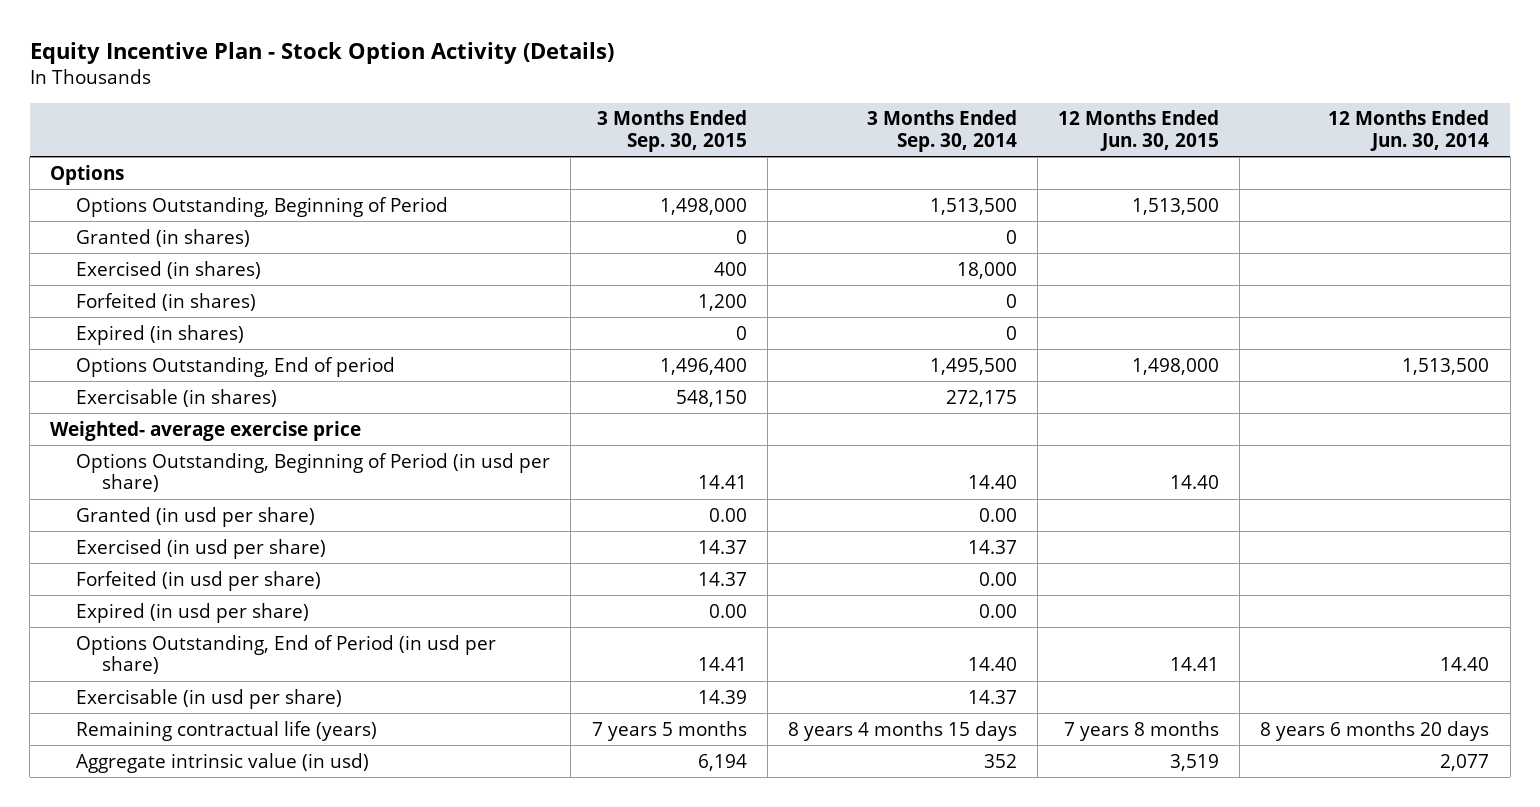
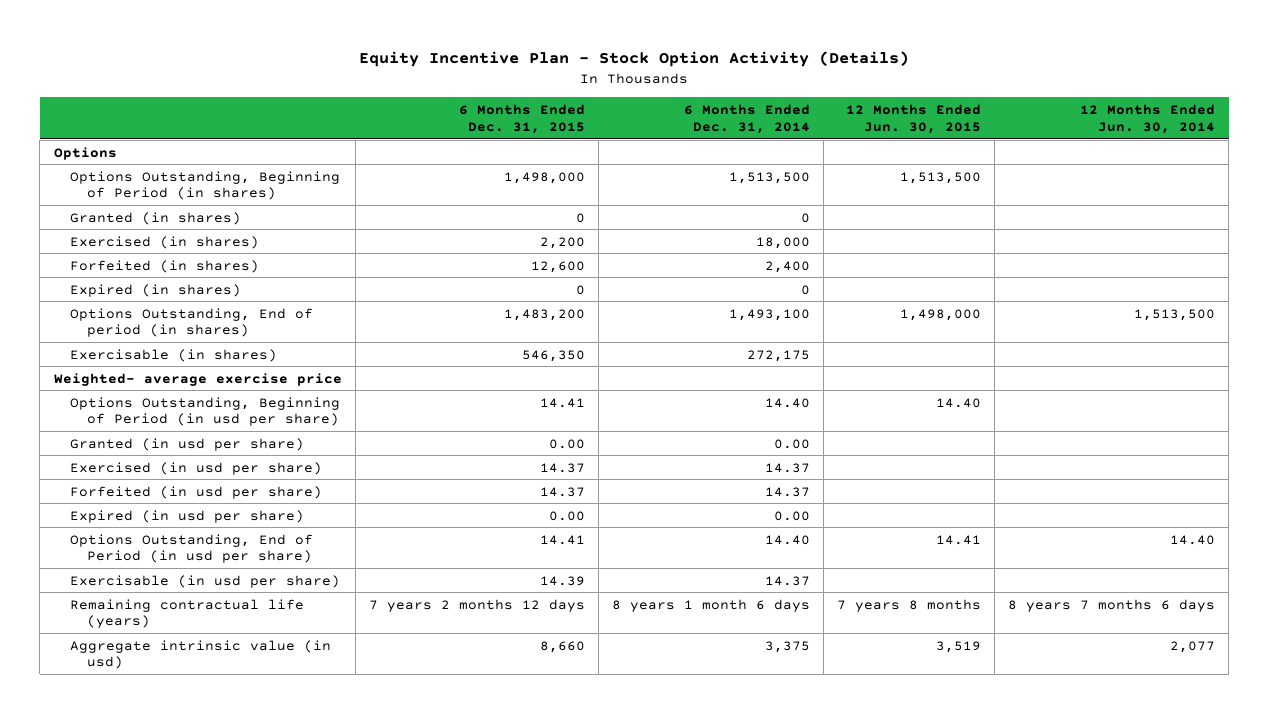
- | 3 Months Ended Sep. 30, 2015 | 3 Months Ended Sep. 30, 2014 | 12 Months Ended Jun. 30, 2015 | 12 Months Ended Jun. 30, 2014
+ | 6 Months Ended Dec. 31, 2015 | 6 Months Ended Dec. 31, 2014 | 12 Months Ended Jun. 30, 2015 | 12 Months Ended Jun. 30, 2014
- Options Outstanding, Beginning of Period | 1,498,000 | 1,513,500 | 1,513,500 |
+ Options Outstanding, Beginning of Period (in shares) | 1,498,000 | 1,513,500 | 1,513,500 |
- Options Outstanding, End of period | 1,496,400 | 1,495,500 | 1,498,000 | 1,513,500
+ Options Outstanding, End of period (in shares) | 1,483,200 | 1,493,100 | 1,498,000 | 1,513,500
- Remaining contractual life (years) | 7 years 5 months | 8 years 4 months 15 days | 7 years 8 months | 8 years 6 months 20 days
+ Remaining contractual life (years) | 7 years 2 months 12 days | 8 years 1 month 6 days | 7 years 8 months | 8 years 7 months 6 days

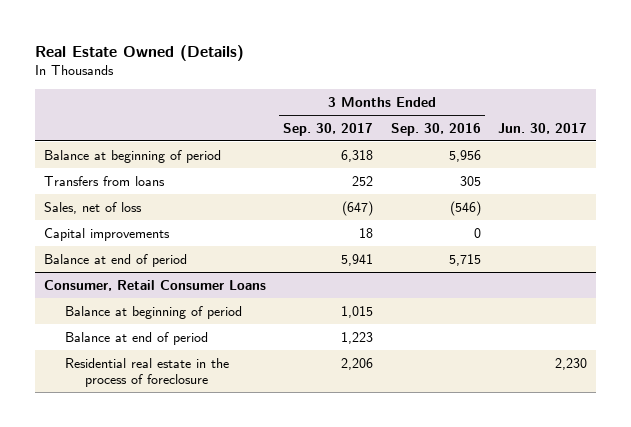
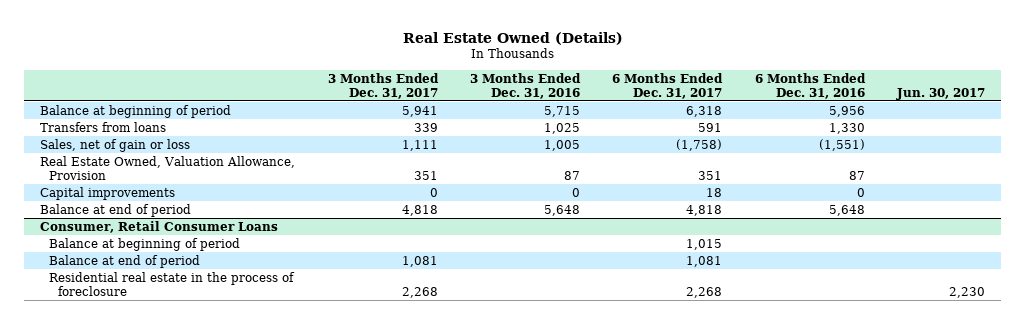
- | 3 Months Ended Sep. 30, 2017 | 3 Months Ended Sep. 30, 2016 | Jun. 30, 2017
+ | 3 Months Ended Dec. 31, 2017 | 3 Months Ended Dec. 31, 2016 | 6 Months Ended Dec. 31, 2017 | 6 Months Ended Dec. 31, 2016 | Jun. 30, 2017
- Sales, net of loss | (647) | (546) |
+ Sales, net of gain or loss | 1,111 | 1,005 | (1,758) | (1,551) |
+ Real Estate Owned, Valuation Allowance, Provision | 351 | 87 | 351 | 87 |

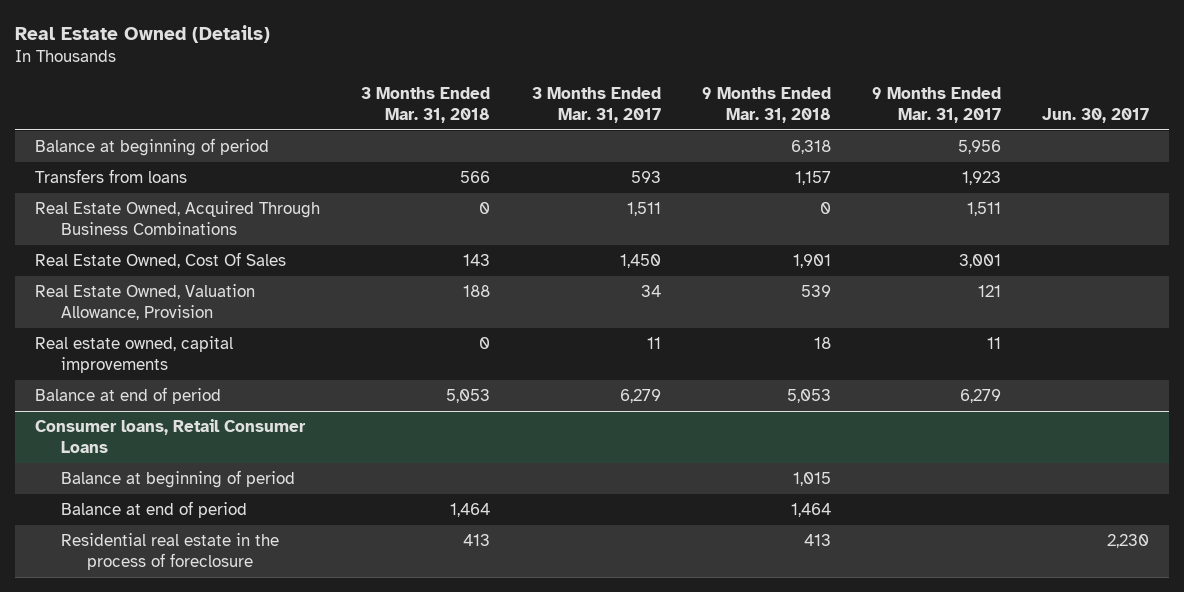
- | 3 Months Ended Dec. 31, 2017 | 3 Months Ended Dec. 31, 2016 | 6 Months Ended Dec. 31, 2017 | 6 Months Ended Dec. 31, 2016 | Jun. 30, 2017
+ | 3 Months Ended Mar. 31, 2018 | 3 Months Ended Mar. 31, 2017 | 9 Months Ended Mar. 31, 2018 | 9 Months Ended Mar. 31, 2017 | Jun. 30, 2017
- Sales, net of gain or loss | 1,111 | 1,005 | (1,758) | (1,551) |
+ Real Estate Owned, Acquired Through Business Combinations | 0 | 1,511 | 0 | 1,511 |
+ Real Estate Owned, Cost Of Sales | 143 | 1,450 | 1,901 | 3,001 |
- Capital improvements | 0 | 0 | 18 | 0 |
+ Real estate owned, capital improvements | 0 | 11 | 18 | 11 |
- Consumer, Retail Consumer Loans
+ Consumer loans, Retail Consumer Loans

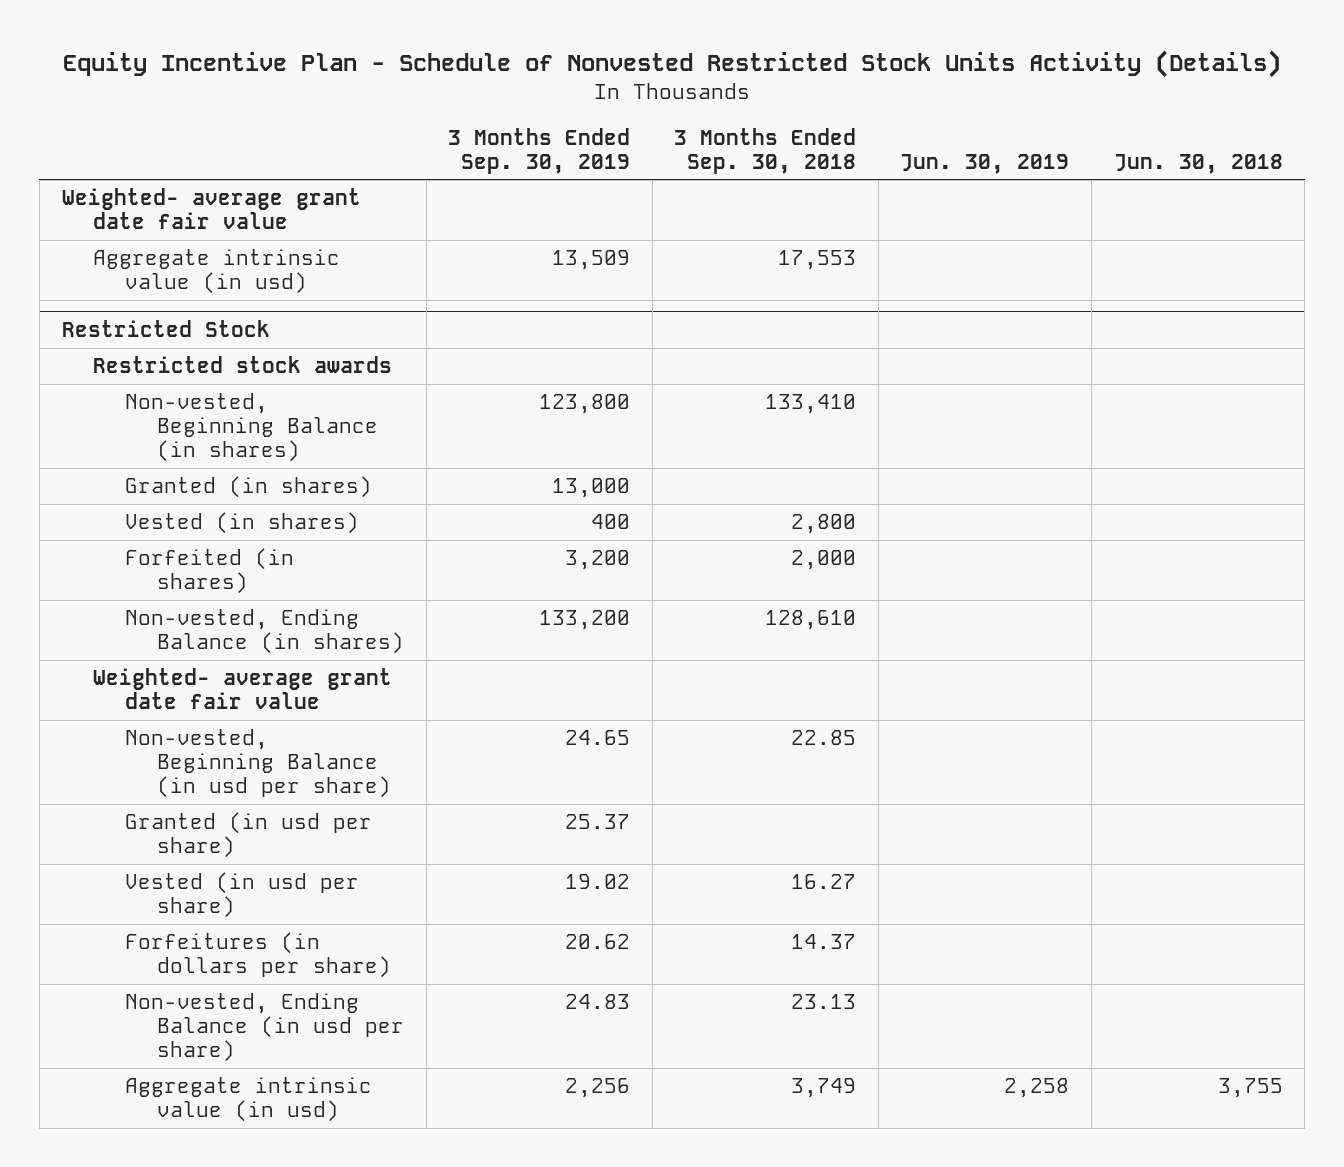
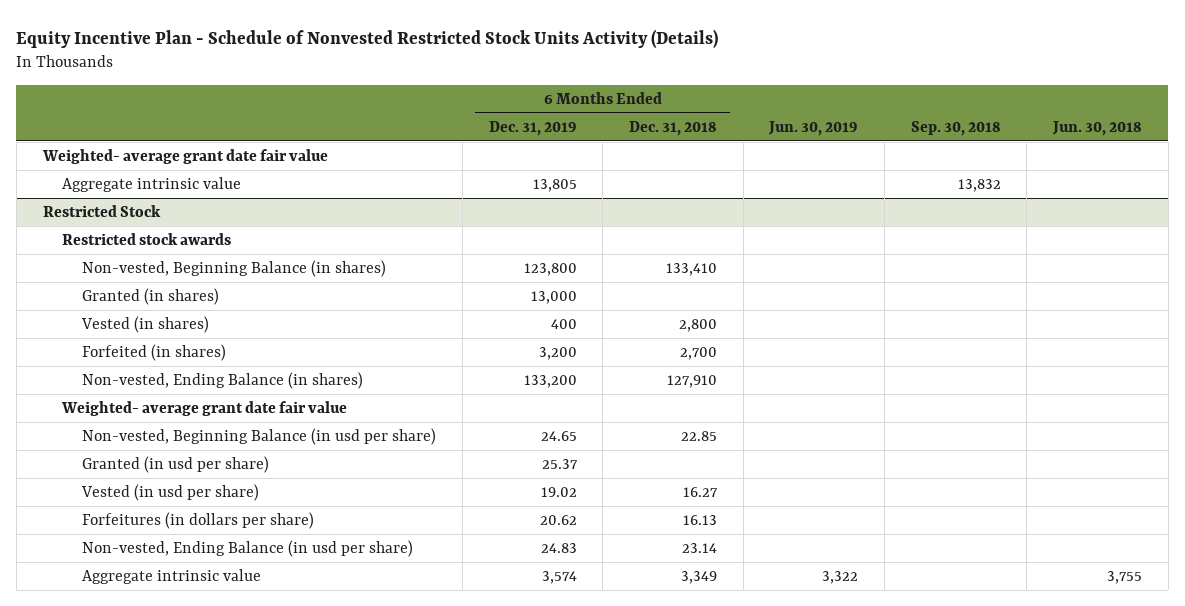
- | 3 Months Ended Sep. 30, 2019 | 3 Months Ended Sep. 30, 2018 | Jun. 30, 2019 | Jun. 30, 2018
+ | 6 Months Ended Dec. 31, 2019 | 6 Months Ended Dec. 31, 2018 | Jun. 30, 2019 | Sep. 30, 2018 | Jun. 30, 2018
- Aggregate intrinsic value (in usd) | 13,509 | 17,553 | |
+ Aggregate intrinsic value | 13,805 | | | 13,832 |
@ Restricted Stock
- Aggregate intrinsic value (in usd) | 2,256 | 3,749 | 2,258 | 3,755
+ Aggregate intrinsic value | 3,574 | 3,349 | 3,322 | | 3,755

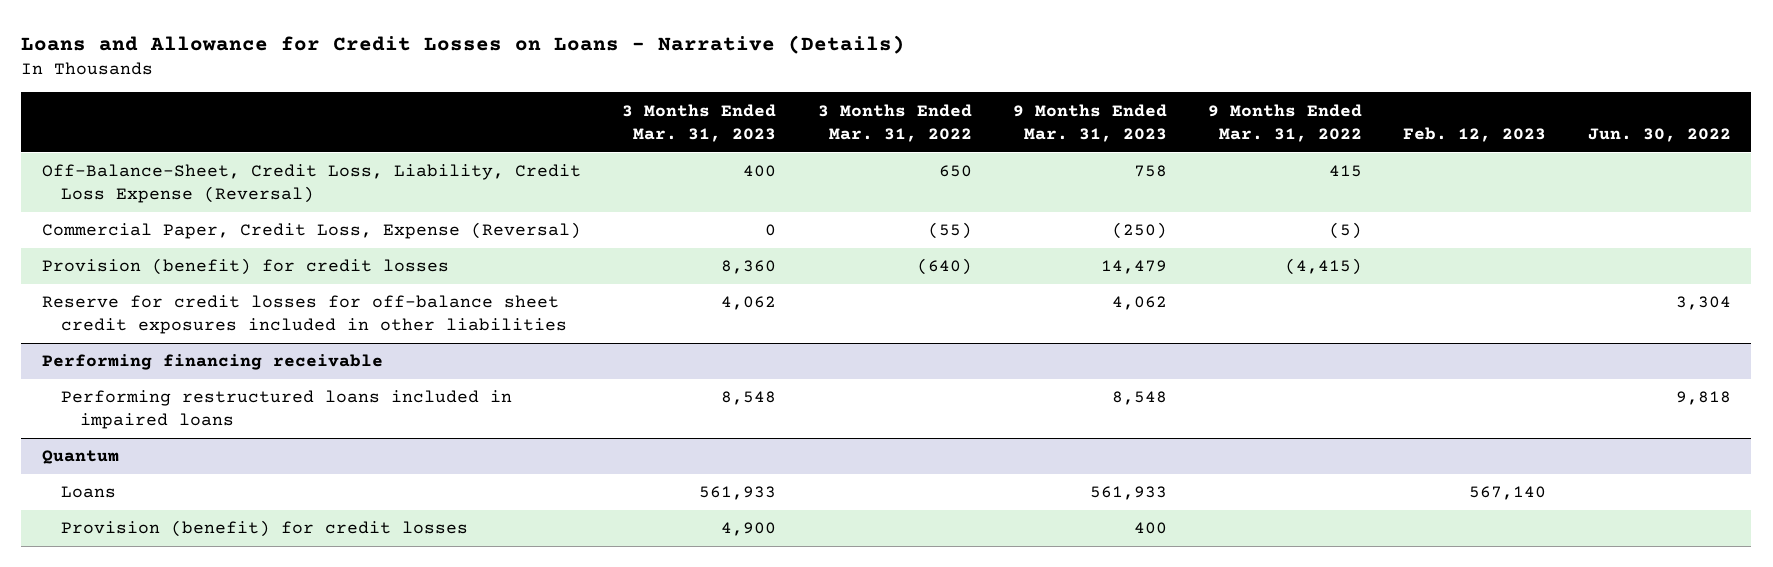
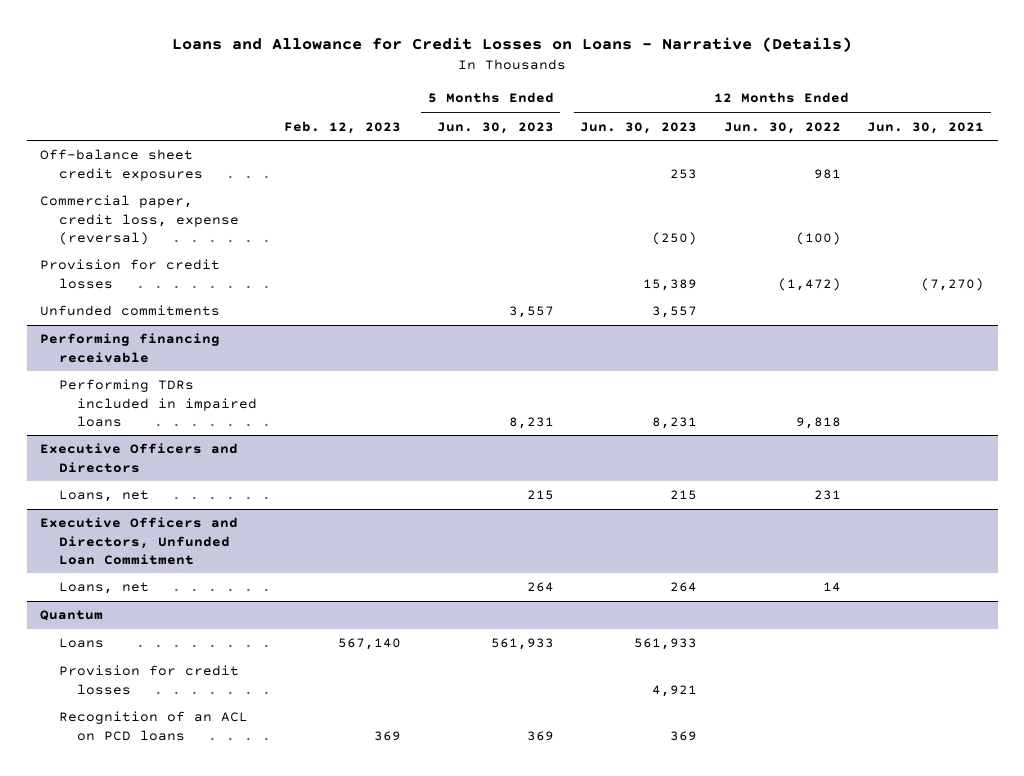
- | 3 Months Ended Mar. 31, 2023 | 3 Months Ended Mar. 31, 2022 | 9 Months Ended Mar. 31, 2023 | 9 Months Ended Mar. 31, 2022 | Feb. 12, 2023 | Jun. 30, 2022
+ | Feb. 12, 2023 | 5 Months Ended Jun. 30, 2023 | 12 Months Ended Jun. 30, 2023 | 12 Months Ended Jun. 30, 2022 | 12 Months Ended Jun. 30, 2021
- Off-Balance-Sheet, Credit Loss, Liability, Credit Loss Expense (Reversal) | 400 | 650 | 758 | 415 | |
- Commercial Paper, Credit Loss, Expense (Reversal) | 0 | (55) | (250) | (5) | |
- Provision (benefit) for credit losses | 8,360 | (640) | 14,479 | (4,415) | |
- Reserve for credit losses for off-balance sheet credit exposures included in other liabilities | 4,062 | | 4,062 | | | 3,304
+ Off-balance sheet credit exposures | | | 253 | 981 |
+ Commercial paper, credit loss, expense (reversal) | | | (250) | (100) |
+ Provision for credit losses | | | 15,389 | (1,472) | (7,270)
+ Unfunded commitments | | 3,557 | 3,557 | |
@ Performing financing receivable
- Performing restructured loans included in impaired loans | 8,548 | | 8,548 | | | 9,818
+ Performing TDRs included in impaired loans | | 8,231 | 8,231 | 9,818 |
+ Executive Officers and Directors
+ Loans, net | | 215 | 215 | 231 |
+ Executive Officers and Directors, Unfunded Loan Commitment
+ Loans, net | | 264 | 264 | 14 |
@ Quantum
- Provision (benefit) for credit losses | 4,900 | | 400 | | |
+ Provision for credit losses | | | 4,921 | |
+ Recognition of an ACL on PCD loans | 369 | 369 | 369 | |

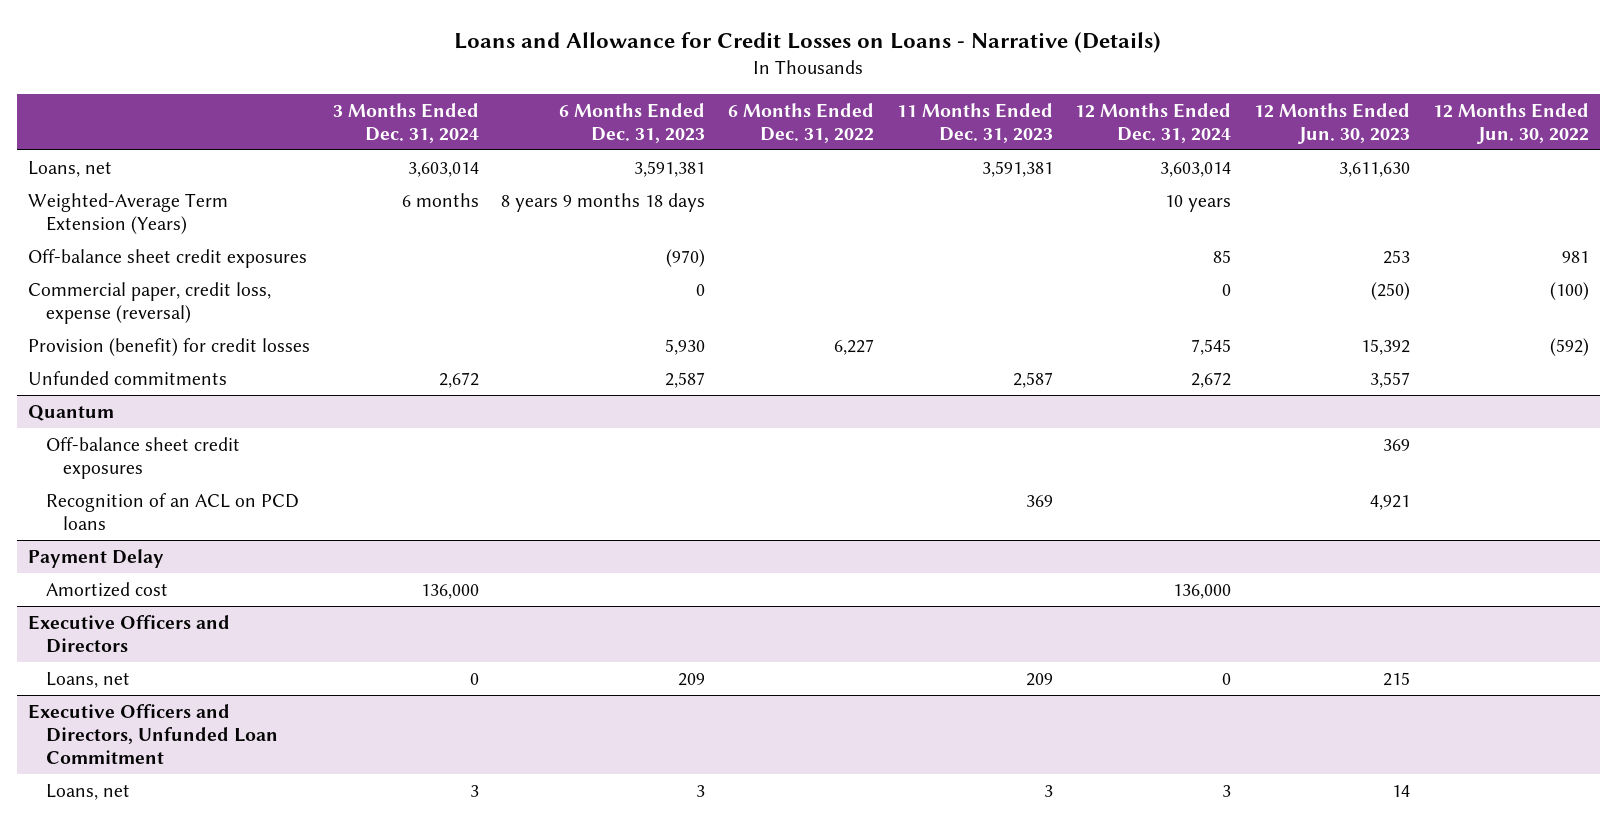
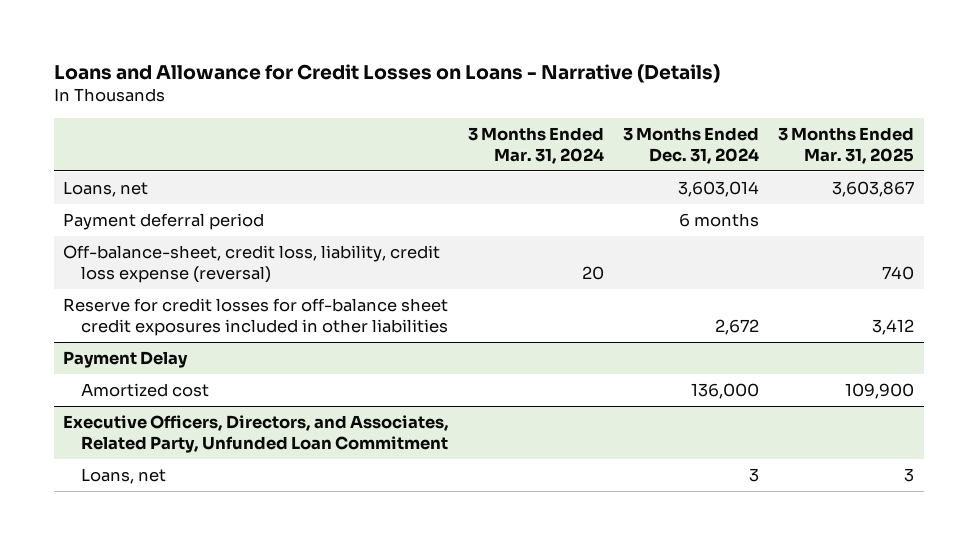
- | 3 Months Ended Dec. 31, 2024 | 6 Months Ended Dec. 31, 2023 | 6 Months Ended Dec. 31, 2022 | 11 Months Ended Dec. 31, 2023 | 12 Months Ended Dec. 31, 2024 | 12 Months Ended Jun. 30, 2023 | 12 Months Ended Jun. 30, 2022
+ | 3 Months Ended Mar. 31, 2024 | 3 Months Ended Dec. 31, 2024 | 3 Months Ended Mar. 31, 2025
- Weighted-Average Term Extension (Years) | 6 months | 8 years 9 months 18 days | | | 10 years | |
- Off-balance sheet credit exposures | | (970) | | | 85 | 253 | 981
- Commercial paper, credit loss, expense (reversal) | | 0 | | | 0 | (250) | (100)
- Provision (benefit) for credit losses | | 5,930 | 6,227 | | 7,545 | 15,392 | (592)
- Unfunded commitments | 2,672 | 2,587 | | 2,587 | 2,672 | 3,557 |
- Quantum
- Off-balance sheet credit exposures | | | | | | 369 |
- Recognition of an ACL on PCD loans | | | | 369 | | 4,921 |
+ Payment deferral period | | 6 months |
+ Off-balance-sheet, credit loss, liability, credit loss expense (reversal) | 20 | | 740
+ Reserve for credit losses for off-balance sheet credit exposures included in other liabilities | | 2,672 | 3,412
- Executive Officers and Directors
- Loans, net | 0 | 209 | | 209 | 0 | 215 |
- Executive Officers and Directors, Unfunded Loan Commitment
+ Executive Officers, Directors, and Associates, Related Party, Unfunded Loan Commitment

